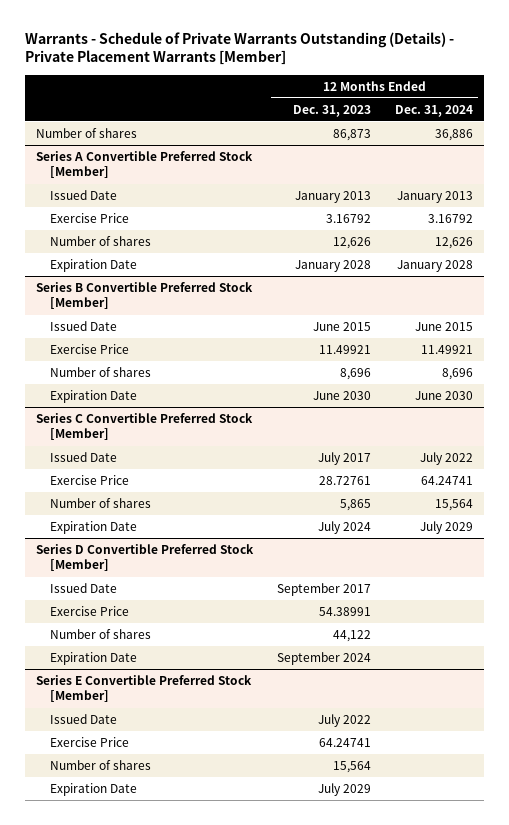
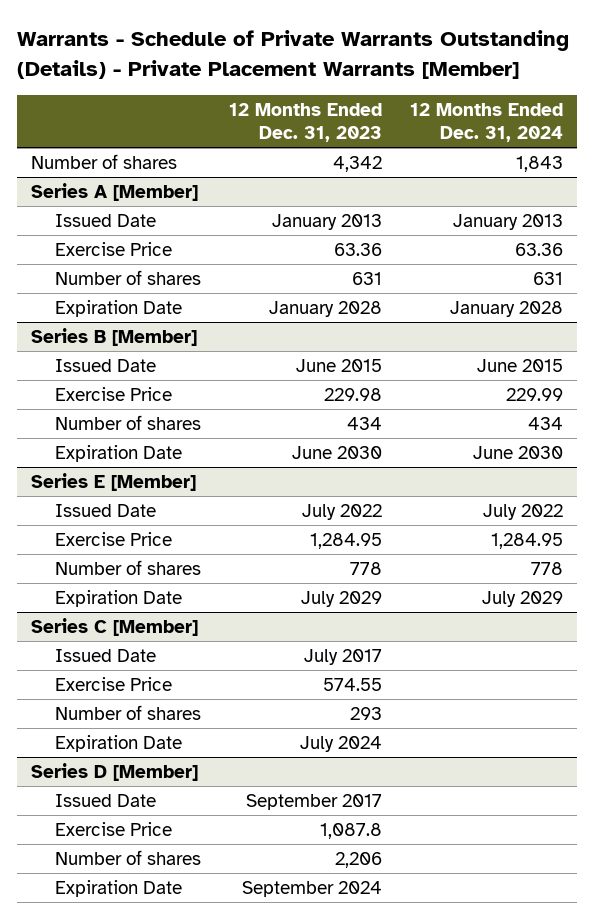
- Number of shares | 86,873 | 36,886
- Series A Convertible Preferred Stock [Member]
+ Number of shares | 4,342 | 1,843
+ Series A [Member]
- Exercise Price | 3.16792 | 3.16792
- Number of shares | 12,626 | 12,626
+ Exercise Price | 63.36 | 63.36
+ Number of shares | 631 | 631
- Series B Convertible Preferred Stock [Member]
+ Series B [Member]
- Exercise Price | 11.49921 | 11.49921
- Number of shares | 8,696 | 8,696
+ Exercise Price | 229.98 | 229.99
+ Number of shares | 434 | 434
- Series C Convertible Preferred Stock [Member]
- Issued Date | July 2017 | July 2022
- Exercise Price | 28.72761 | 64.24741
- Number of shares | 5,865 | 15,564
- Expiration Date | July 2024 | July 2029
- Series D Convertible Preferred Stock [Member]
+ Series E [Member]
+ Issued Date | July 2022 | July 2022
+ Exercise Price | 1,284.95 | 1,284.95
+ Number of shares | 778 | 778
+ Expiration Date | July 2029 | July 2029
+ Series C [Member]
+ Issued Date | July 2017 |
+ Exercise Price | 574.55 |
+ Number of shares | 293 |
+ Expiration Date | July 2024 |
+ Series D [Member]
- Exercise Price | 54.38991 |
- Number of shares | 44,122 |
+ Exercise Price | 1,087.8 |
+ Number of shares | 2,206 |
- Series E Convertible Preferred Stock [Member]
- Issued Date | July 2022 |
- Exercise Price | 64.24741 |
- Number of shares | 15,564 |
- Expiration Date | July 2029 |

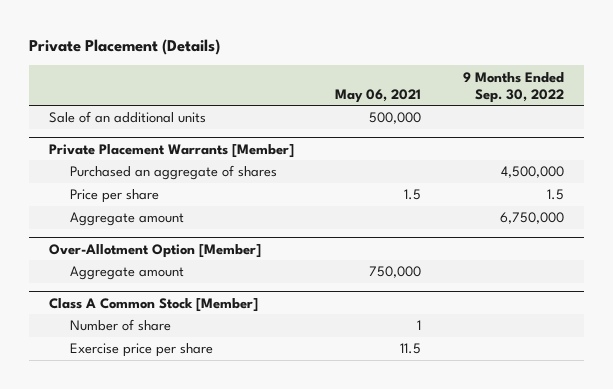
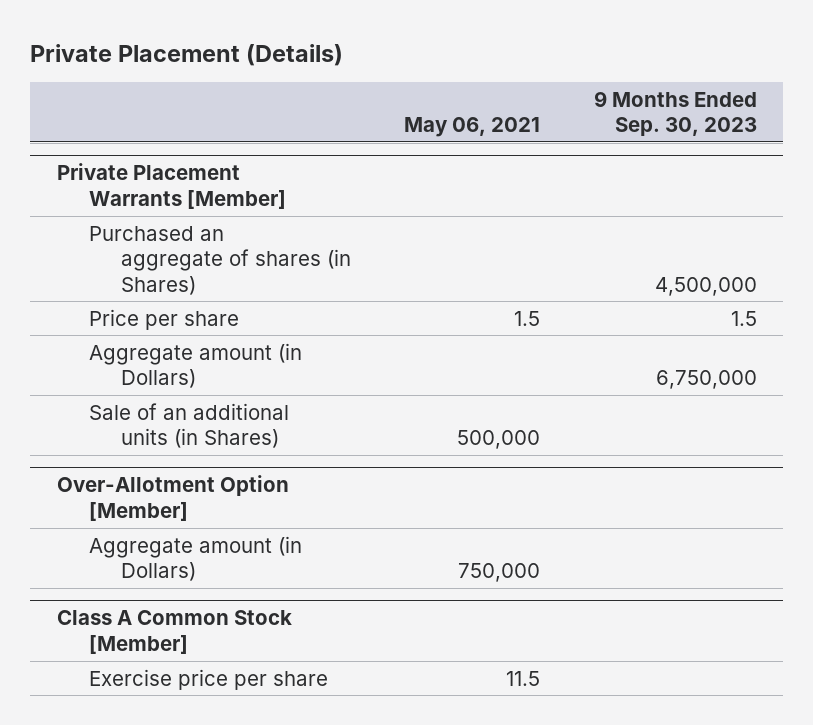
- | May 06, 2021 | 9 Months Ended Sep. 30, 2022
+ | May 06, 2021 | 9 Months Ended Sep. 30, 2023
- Sale of an additional units | 500,000 |
@ Private Placement Warrants [Member]
- Purchased an aggregate of shares | | 4,500,000
+ Purchased an aggregate of shares (in Shares) | | 4,500,000
- Aggregate amount | | 6,750,000
+ Aggregate amount (in Dollars) | | 6,750,000
+ Sale of an additional units (in Shares) | 500,000 |
@ Over-Allotment Option [Member]
- Aggregate amount | 750,000 |
+ Aggregate amount (in Dollars) | 750,000 |
@ Class A Common Stock [Member]
- Number of share | 1 |

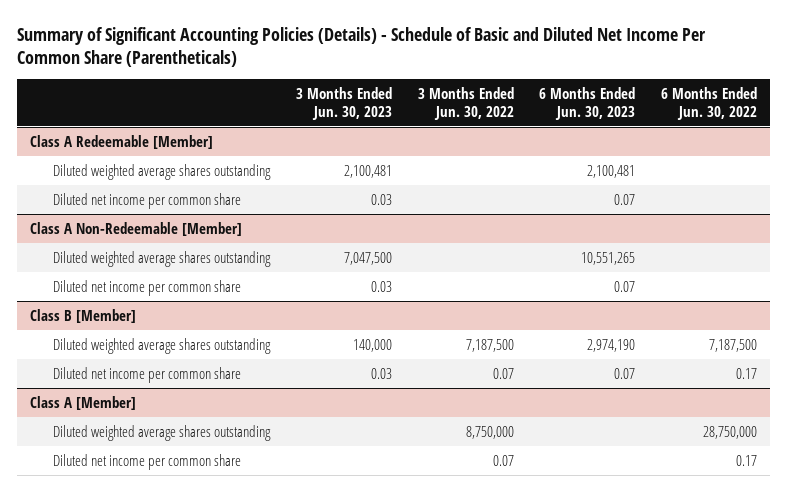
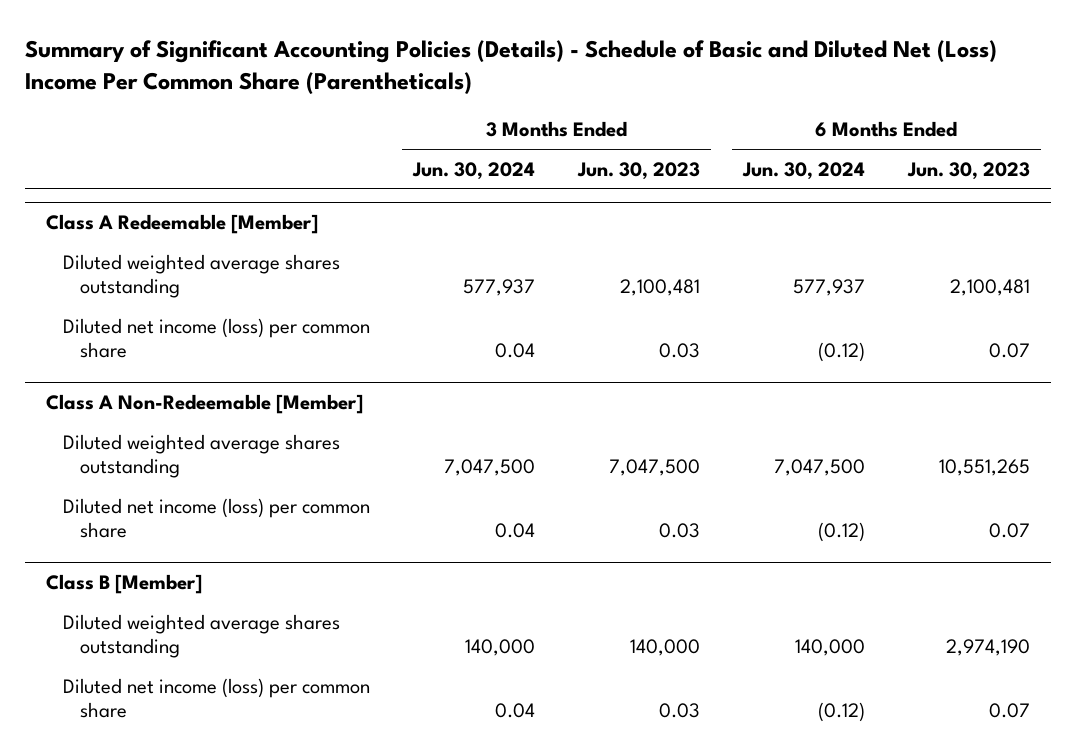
- Summary of Significant Accounting Policies (Details) - Schedule of Basic and Diluted Net Income Per Common Share (Parentheticals)
+ Summary of Significant Accounting Policies (Details) - Schedule of Basic and Diluted Net (Loss) Income Per Common Share (Parentheticals)
- | 3 Months Ended Jun. 30, 2023 | 3 Months Ended Jun. 30, 2022 | 6 Months Ended Jun. 30, 2023 | 6 Months Ended Jun. 30, 2022
+ | 3 Months Ended Jun. 30, 2024 | 3 Months Ended Jun. 30, 2023 | 6 Months Ended Jun. 30, 2024 | 6 Months Ended Jun. 30, 2023
@ Class A Redeemable [Member]
- Diluted net income per common share | 0.03 | | 0.07 |
+ Diluted net income (loss) per common share | 0.04 | 0.03 | (0.12) | 0.07
@ Class A Non-Redeemable [Member]
- Diluted net income per common share | 0.03 | | 0.07 |
+ Diluted net income (loss) per common share | 0.04 | 0.03 | (0.12) | 0.07
@ Class B [Member]
- Diluted net income per common share | 0.03 | 0.07 | 0.07 | 0.17
- Class A [Member]
- Diluted weighted average shares outstanding | | 8,750,000 | | 28,750,000
- Diluted net income per common share | | 0.07 | | 0.17
@ Class B [Member]
+ Diluted net income (loss) per common share | 0.04 | 0.03 | (0.12) | 0.07

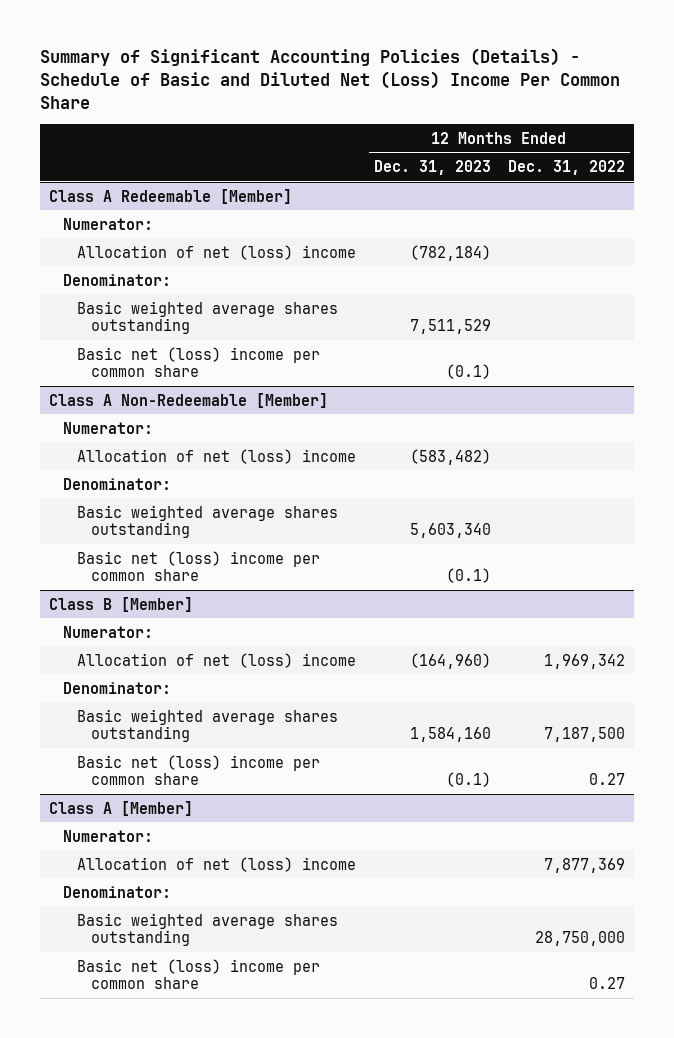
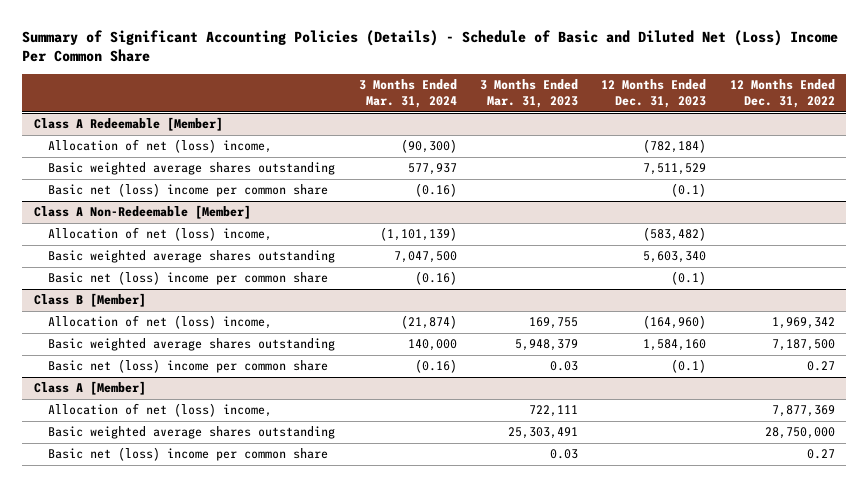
- | 12 Months Ended Dec. 31, 2023 | 12 Months Ended Dec. 31, 2022
+ | 3 Months Ended Mar. 31, 2024 | 3 Months Ended Mar. 31, 2023 | 12 Months Ended Dec. 31, 2023 | 12 Months Ended Dec. 31, 2022
@ Class A Redeemable [Member]
- Numerator:
- Allocation of net (loss) income | (782,184) |
- Denominator:
+ Allocation of net (loss) income, | (90,300) | | (782,184) |
@ Class A Non-Redeemable [Member]
- Numerator:
- Allocation of net (loss) income | (583,482) |
- Denominator:
+ Allocation of net (loss) income, | (1,101,139) | | (583,482) |
@ Class B [Member]
- Numerator:
- Allocation of net (loss) income | (164,960) | 1,969,342
- Denominator:
+ Allocation of net (loss) income, | (21,874) | 169,755 | (164,960) | 1,969,342
@ Class A [Member]
- Numerator:
- Allocation of net (loss) income | | 7,877,369
- Denominator:
+ Allocation of net (loss) income, | | 722,111 | | 7,877,369

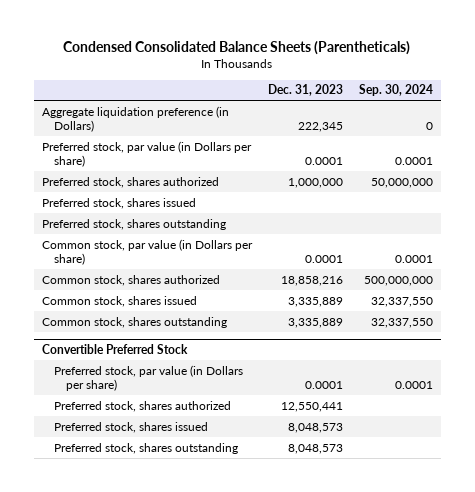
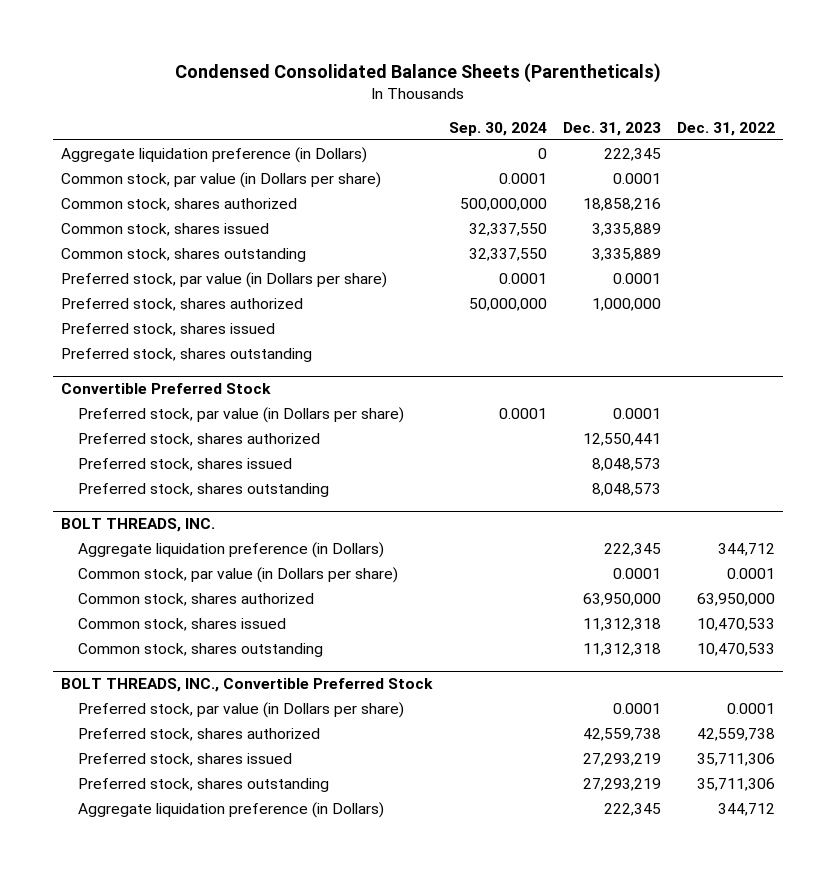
- | Dec. 31, 2023 | Sep. 30, 2024
+ | Sep. 30, 2024 | Dec. 31, 2023 | Dec. 31, 2022
moved down: Preferred stock, par value (in Dollars per share) | 0.0001 | 0.0001 |
moved down: Preferred stock, shares authorized | 50,000,000 | 1,000,000 |
moved down: Preferred stock, shares issued
moved down: Preferred stock, shares outstanding
+ BOLT THREADS, INC.
+ Aggregate liquidation preference (in Dollars) | | 222,345 | 344,712
+ Common stock, par value (in Dollars per share) | | 0.0001 | 0.0001
+ Common stock, shares authorized | | 63,950,000 | 63,950,000
+ Common stock, shares issued | | 11,312,318 | 10,470,533
+ Common stock, shares outstanding | | 11,312,318 | 10,470,533
+ BOLT THREADS, INC., Convertible Preferred Stock
+ Preferred stock, par value (in Dollars per share) | | 0.0001 | 0.0001
+ Preferred stock, shares authorized | | 42,559,738 | 42,559,738
+ Preferred stock, shares issued | | 27,293,219 | 35,711,306
+ Preferred stock, shares outstanding | | 27,293,219 | 35,711,306
+ Aggregate liquidation preference (in Dollars) | | 222,345 | 344,712

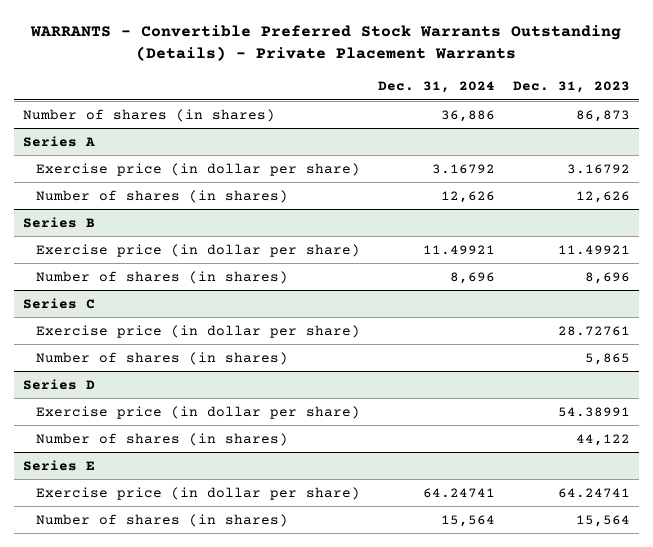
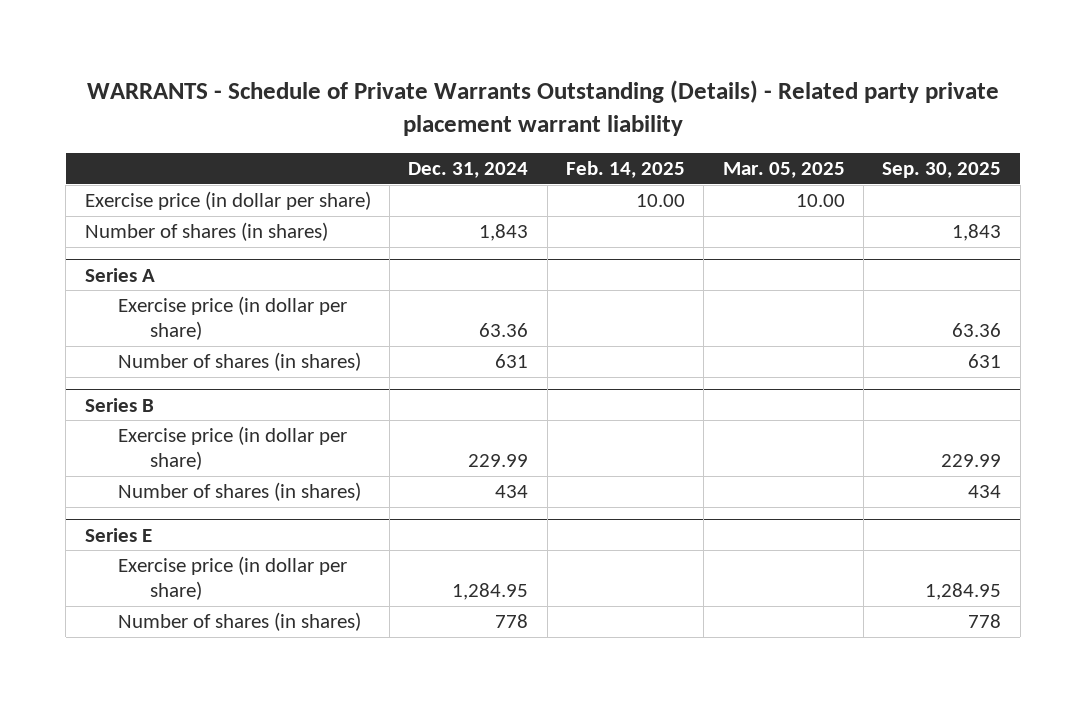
- WARRANTS - Convertible Preferred Stock Warrants Outstanding (Details) - Private Placement Warrants
+ WARRANTS - Schedule of Private Warrants Outstanding (Details) - Related party private placement warrant liability
- | Dec. 31, 2024 | Dec. 31, 2023
+ | Dec. 31, 2024 | Feb. 14, 2025 | Mar. 05, 2025 | Sep. 30, 2025
- Number of shares (in shares) | 36,886 | 86,873
+ Exercise price (in dollar per share) | | 10.00 | 10.00 |
+ Number of shares (in shares) | 1,843 | | | 1,843
@ Series A
- Exercise price (in dollar per share) | 3.16792 | 3.16792
- Number of shares (in shares) | 12,626 | 12,626
+ Exercise price (in dollar per share) | 63.36 | | | 63.36
+ Number of shares (in shares) | 631 | | | 631
@ Series B
- Exercise price (in dollar per share) | 11.49921 | 11.49921
- Number of shares (in shares) | 8,696 | 8,696
- Series C
- Exercise price (in dollar per share) | | 28.72761
- Number of shares (in shares) | | 5,865
- Series D
- Exercise price (in dollar per share) | | 54.38991
- Number of shares (in shares) | | 44,122
@ Series B
+ Exercise price (in dollar per share) | 229.99 | | | 229.99
+ Number of shares (in shares) | 434 | | | 434
@ Series E
- Exercise price (in dollar per share) | 64.24741 | 64.24741
- Number of shares (in shares) | 15,564 | 15,564
+ Exercise price (in dollar per share) | 1,284.95 | | | 1,284.95
+ Number of shares (in shares) | 778 | | | 778

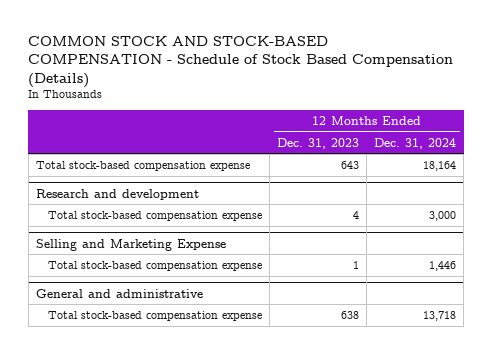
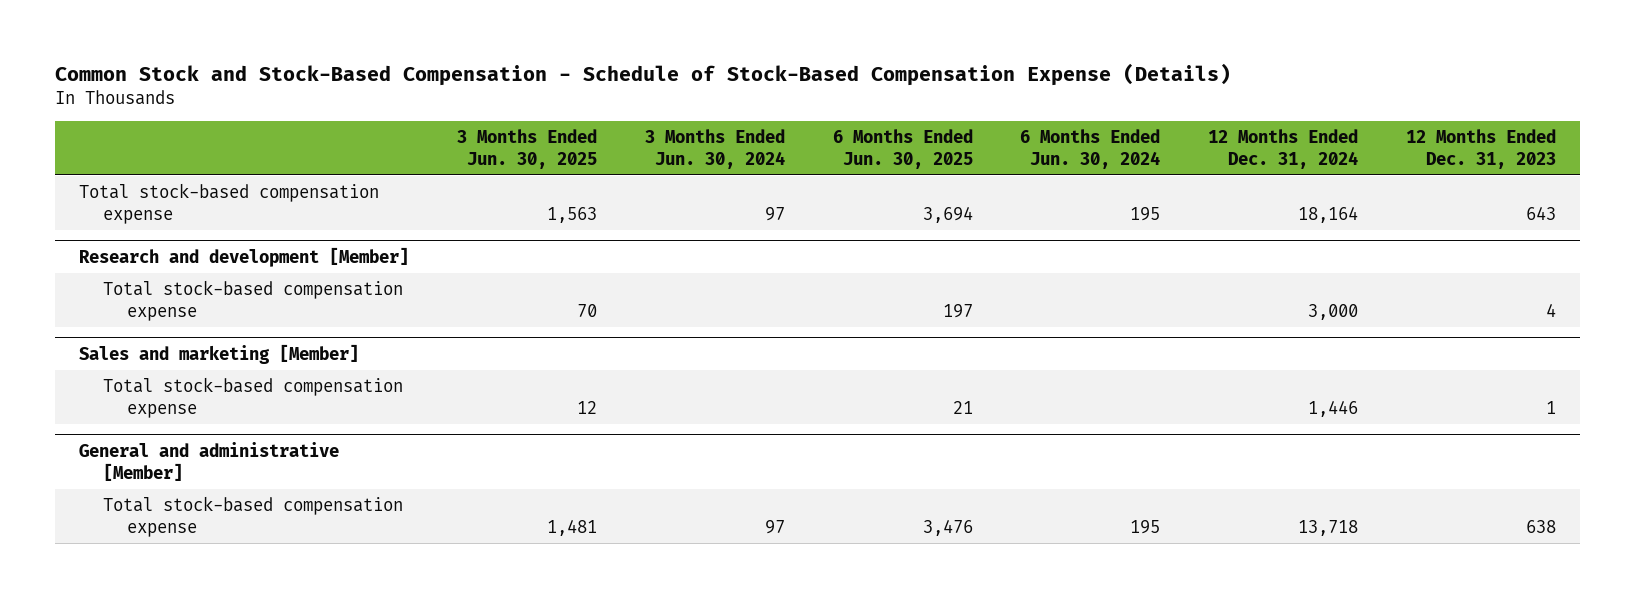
- COMMON STOCK AND STOCK-BASED COMPENSATION - Schedule of Stock Based Compensation (Details)
+ Common Stock and Stock-Based Compensation - Schedule of Stock-Based Compensation Expense (Details)
- | 12 Months Ended Dec. 31, 2023 | 12 Months Ended Dec. 31, 2024
+ | 3 Months Ended Jun. 30, 2025 | 3 Months Ended Jun. 30, 2024 | 6 Months Ended Jun. 30, 2025 | 6 Months Ended Jun. 30, 2024 | 12 Months Ended Dec. 31, 2024 | 12 Months Ended Dec. 31, 2023
- Research and development
+ Research and development [Member]
- Selling and Marketing Expense
+ Sales and marketing [Member]
- General and administrative
+ General and administrative [Member]

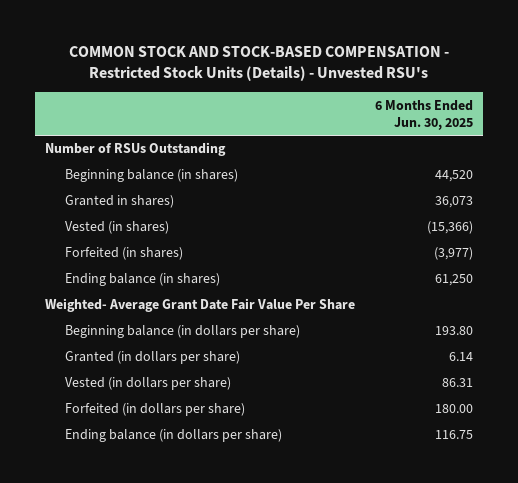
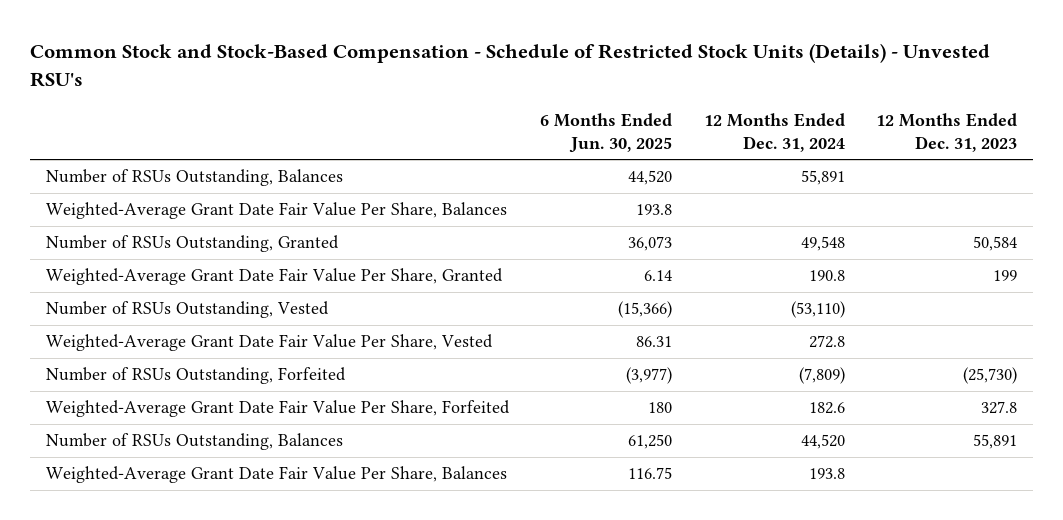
- COMMON STOCK AND STOCK-BASED COMPENSATION - Restricted Stock Units (Details) - Unvested RSU's
+ Common Stock and Stock-Based Compensation - Schedule of Restricted Stock Units (Details) - Unvested RSU's
- | 6 Months Ended Jun. 30, 2025
+ | 6 Months Ended Jun. 30, 2025 | 12 Months Ended Dec. 31, 2024 | 12 Months Ended Dec. 31, 2023
- Number of RSUs Outstanding
- Beginning balance (in shares) | 44,520
- Granted in shares) | 36,073
- Vested (in shares) | (15,366)
- Forfeited (in shares) | (3,977)
- Ending balance (in shares) | 61,250
- Weighted- Average Grant Date Fair Value Per Share
- Beginning balance (in dollars per share) | 193.80
- Granted (in dollars per share) | 6.14
- Vested (in dollars per share) | 86.31
- Forfeited (in dollars per share) | 180.00
- Ending balance (in dollars per share) | 116.75
+ Number of RSUs Outstanding, Balances | 44,520 | 55,891 |
+ Weighted-Average Grant Date Fair Value Per Share, Balances | 193.8 | |
+ Number of RSUs Outstanding, Granted | 36,073 | 49,548 | 50,584
+ Weighted-Average Grant Date Fair Value Per Share, Granted | 6.14 | 190.8 | 199
+ Number of RSUs Outstanding, Vested | (15,366) | (53,110) |
+ Weighted-Average Grant Date Fair Value Per Share, Vested | 86.31 | 272.8 |
+ Number of RSUs Outstanding, Forfeited | (3,977) | (7,809) | (25,730)
+ Weighted-Average Grant Date Fair Value Per Share, Forfeited | 180 | 182.6 | 327.8
+ Number of RSUs Outstanding, Balances | 61,250 | 44,520 | 55,891
+ Weighted-Average Grant Date Fair Value Per Share, Balances | 116.75 | 193.8 |

